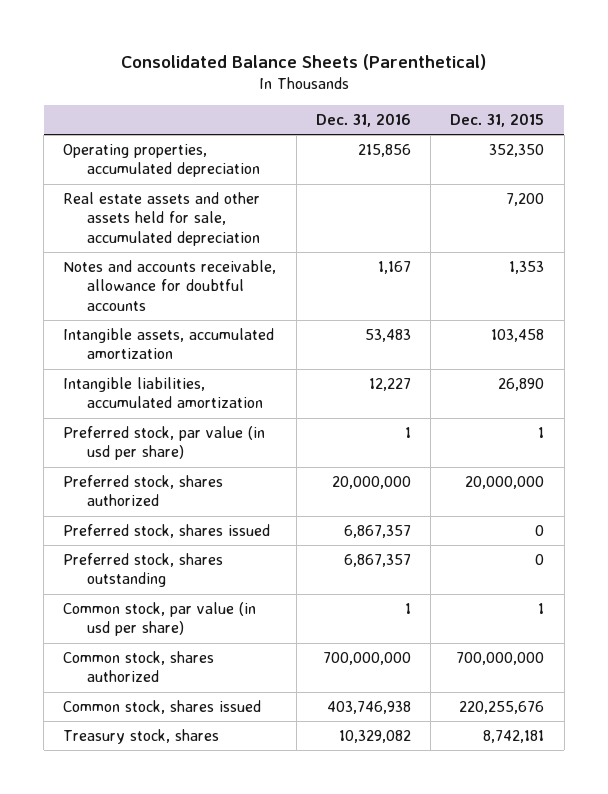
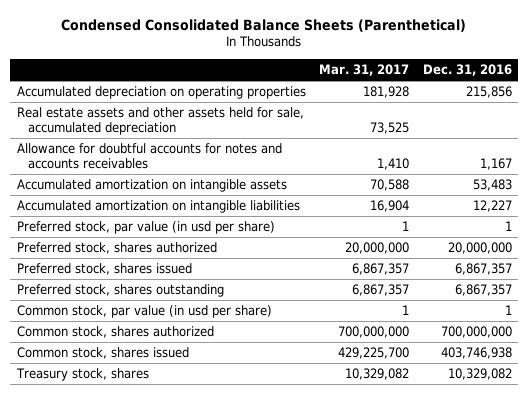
- Consolidated Balance Sheets (Parenthetical)
+ Condensed Consolidated Balance Sheets (Parenthetical)
- | Dec. 31, 2016 | Dec. 31, 2015
+ | Mar. 31, 2017 | Dec. 31, 2016
- Operating properties, accumulated depreciation | 215,856 | 352,350
+ Accumulated depreciation on operating properties | 181,928 | 215,856
- Notes and accounts receivable, allowance for doubtful accounts | 1,167 | 1,353
- Intangible assets, accumulated amortization | 53,483 | 103,458
- Intangible liabilities, accumulated amortization | 12,227 | 26,890
+ Allowance for doubtful accounts for notes and accounts receivables | 1,410 | 1,167
+ Accumulated amortization on intangible assets | 70,588 | 53,483
+ Accumulated amortization on intangible liabilities | 16,904 | 12,227

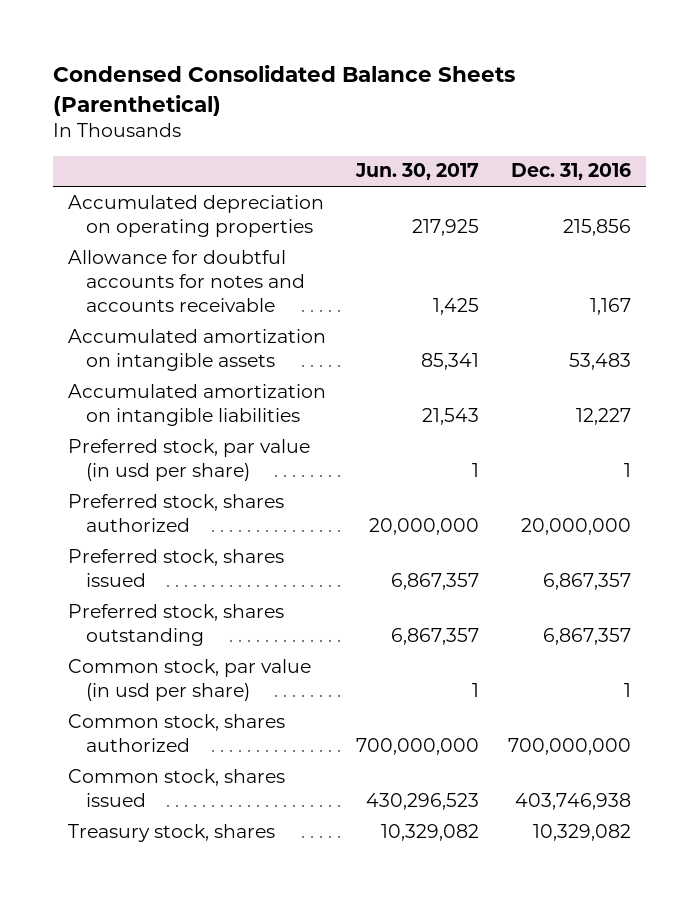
- | Mar. 31, 2017 | Dec. 31, 2016
+ | Jun. 30, 2017 | Dec. 31, 2016
- Real estate assets and other assets held for sale, accumulated depreciation | 73,525 |
- Allowance for doubtful accounts for notes and accounts receivables | 1,410 | 1,167
+ Allowance for doubtful accounts for notes and accounts receivable | 1,425 | 1,167

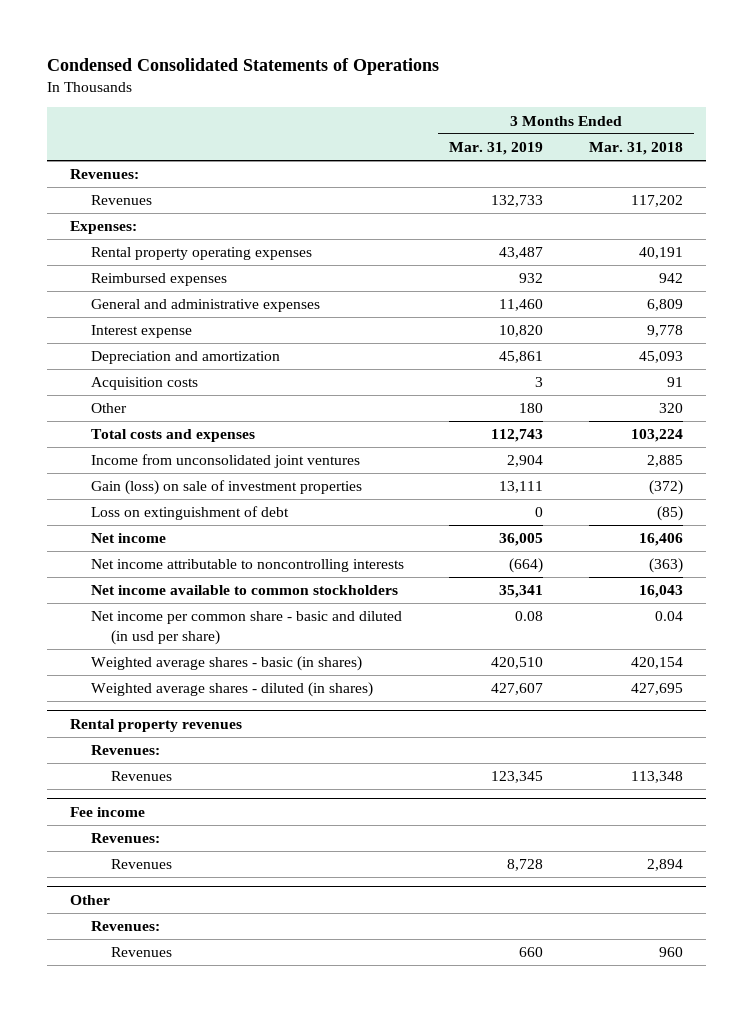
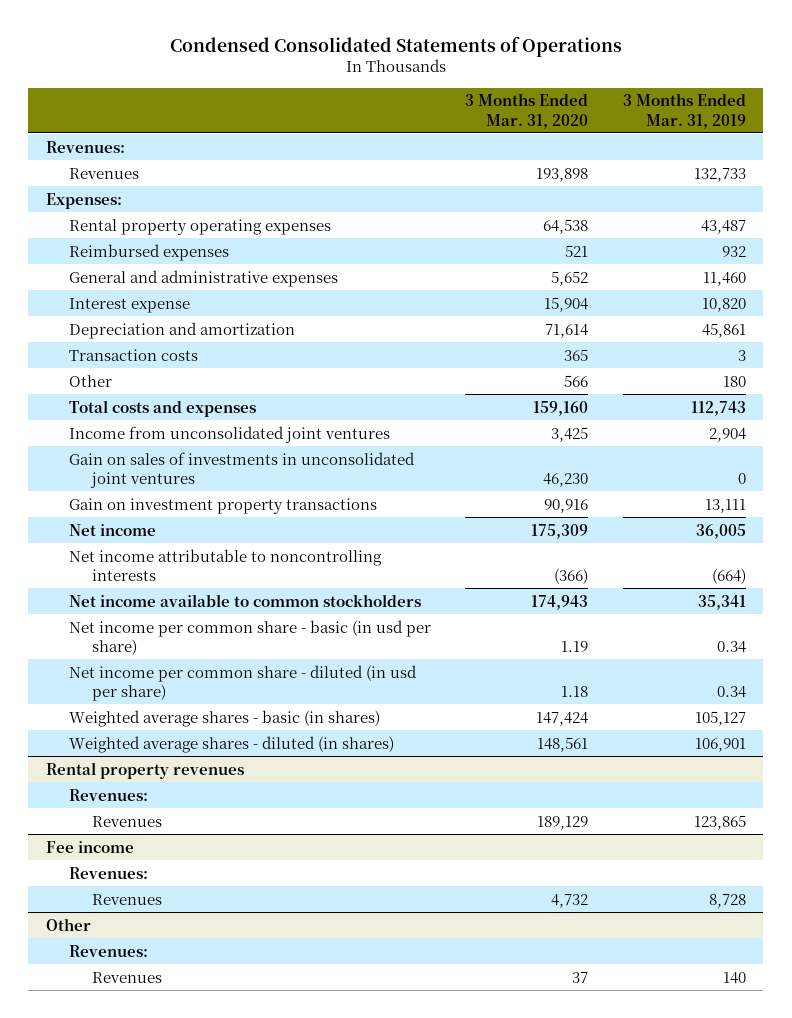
- | 3 Months Ended Mar. 31, 2019 | 3 Months Ended Mar. 31, 2018
+ | 3 Months Ended Mar. 31, 2020 | 3 Months Ended Mar. 31, 2019
- Acquisition costs | 3 | 91
+ Transaction costs | 365 | 3
- Gain (loss) on sale of investment properties | 13,111 | (372)
- Loss on extinguishment of debt | 0 | (85)
+ Gain on sales of investments in unconsolidated joint ventures | 46,230 | 0
+ Gain on investment property transactions | 90,916 | 13,111
- Net income per common share - basic and diluted (in usd per share) | 0.08 | 0.04
- Weighted average shares - basic (in shares) | 420,510 | 420,154
- Weighted average shares - diluted (in shares) | 427,607 | 427,695
+ Net income per common share - basic (in usd per share) | 1.19 | 0.34
+ Net income per common share - diluted (in usd per share) | 1.18 | 0.34
+ Weighted average shares - basic (in shares) | 147,424 | 105,127
+ Weighted average shares - diluted (in shares) | 148,561 | 106,901
@ Rental property revenues
- Revenues | 123,345 | 113,348
+ Revenues | 189,129 | 123,865
@ Other
- Revenues | 660 | 960
+ Revenues | 37 | 140

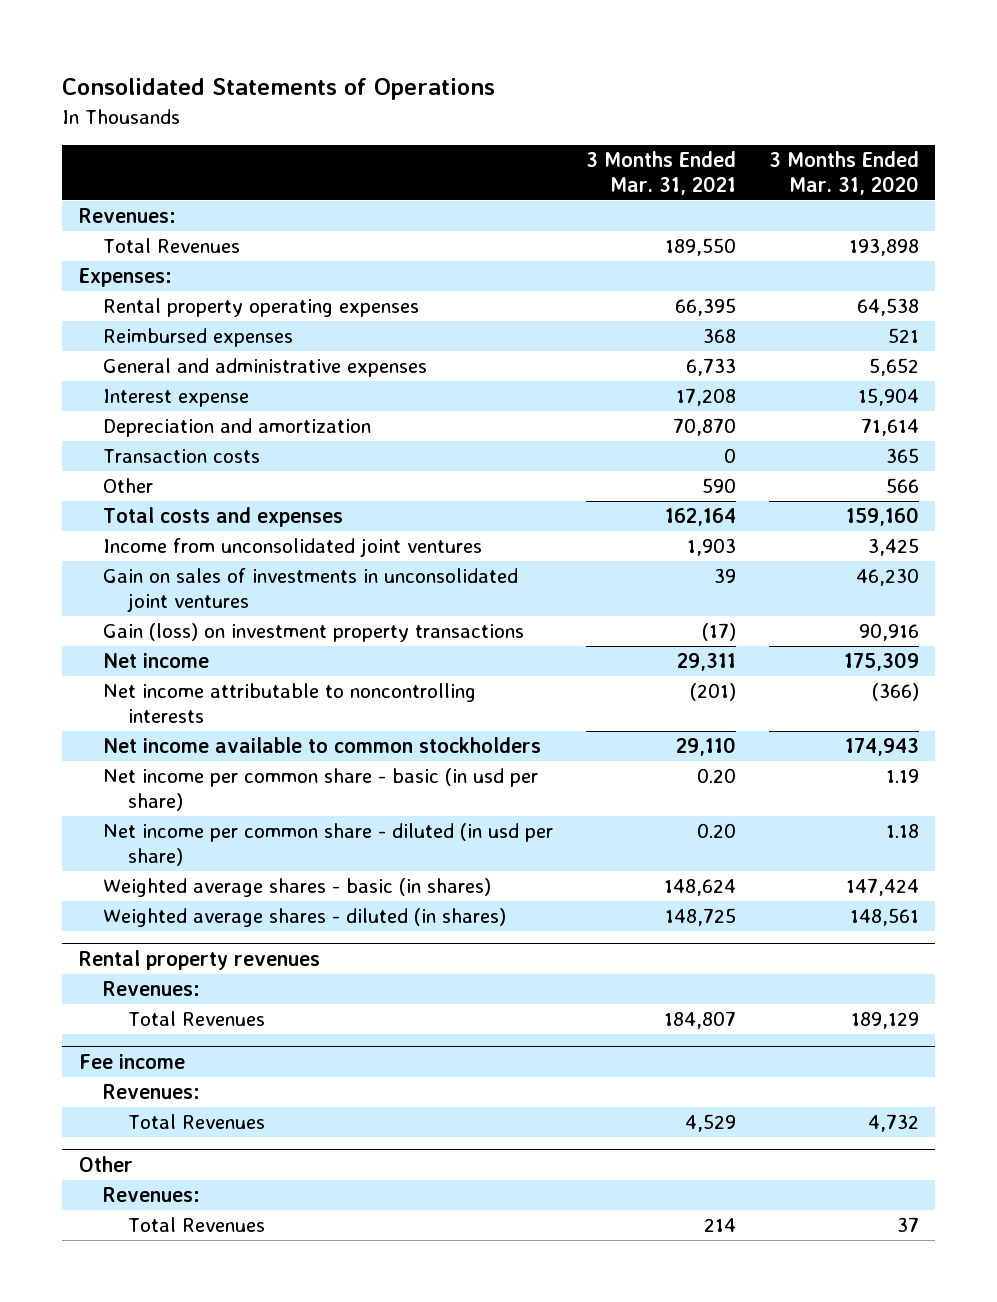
- Condensed Consolidated Statements of Operations
+ Consolidated Statements of Operations
- | 3 Months Ended Mar. 31, 2020 | 3 Months Ended Mar. 31, 2019
+ | 3 Months Ended Mar. 31, 2021 | 3 Months Ended Mar. 31, 2020
- Revenues | 193,898 | 132,733
+ Total Revenues | 189,550 | 193,898
- Gain on investment property transactions | 90,916 | 13,111
+ Gain (loss) on investment property transactions | (17) | 90,916
@ Rental property revenues
- Revenues | 189,129 | 123,865
+ Total Revenues | 184,807 | 189,129
@ Fee income
- Revenues | 4,732 | 8,728
+ Total Revenues | 4,529 | 4,732
@ Other
- Revenues | 37 | 140
+ Total Revenues | 214 | 37

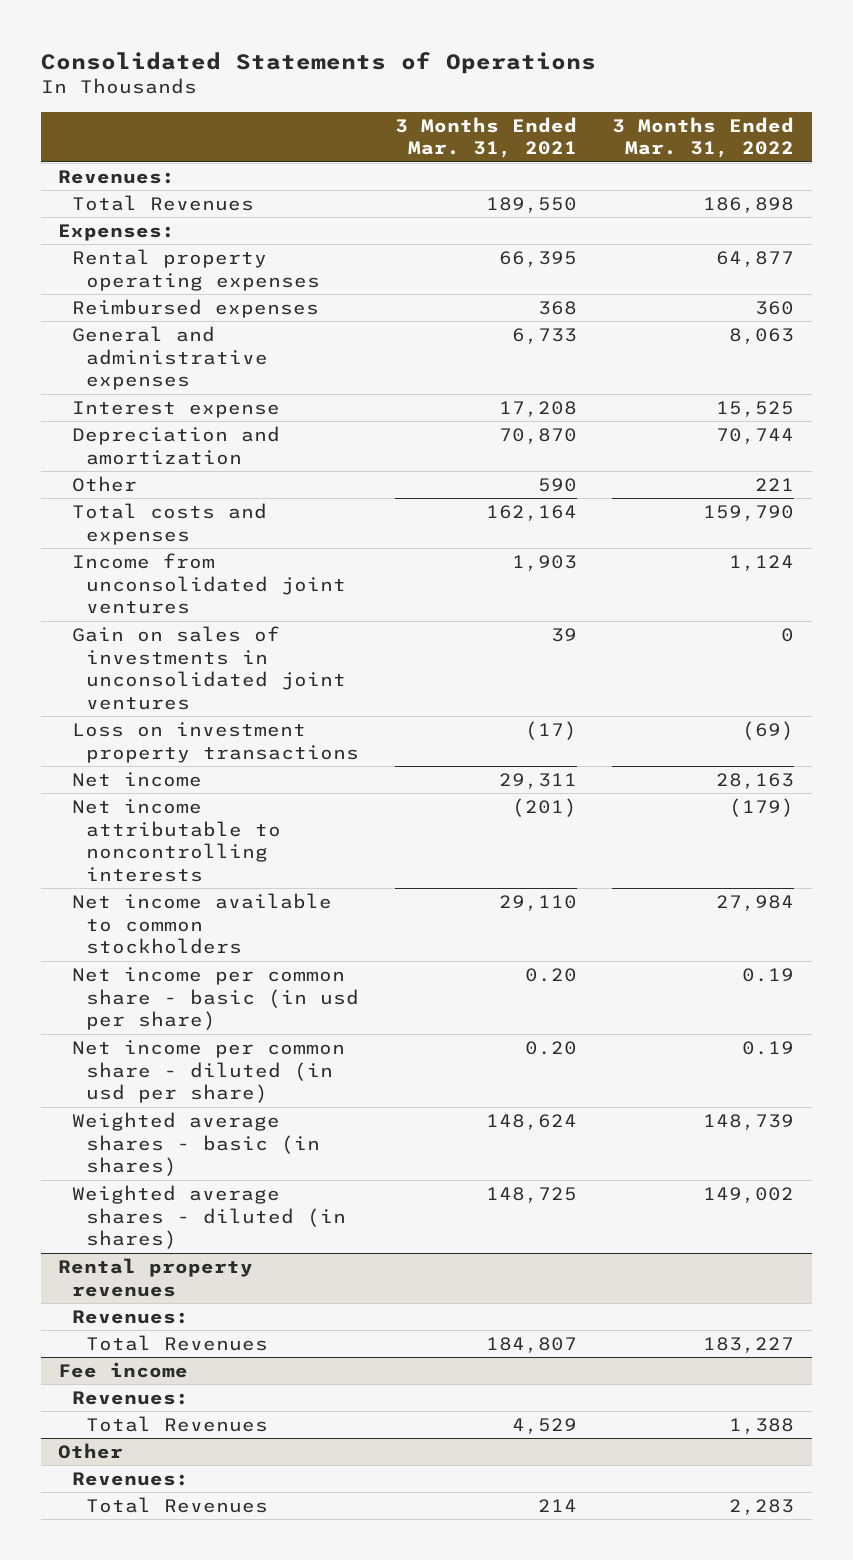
- | 3 Months Ended Mar. 31, 2021 | 3 Months Ended Mar. 31, 2020
+ | 3 Months Ended Mar. 31, 2021 | 3 Months Ended Mar. 31, 2022
- Transaction costs | 0 | 365
- Gain (loss) on investment property transactions | (17) | 90,916
+ Loss on investment property transactions | (17) | (69)

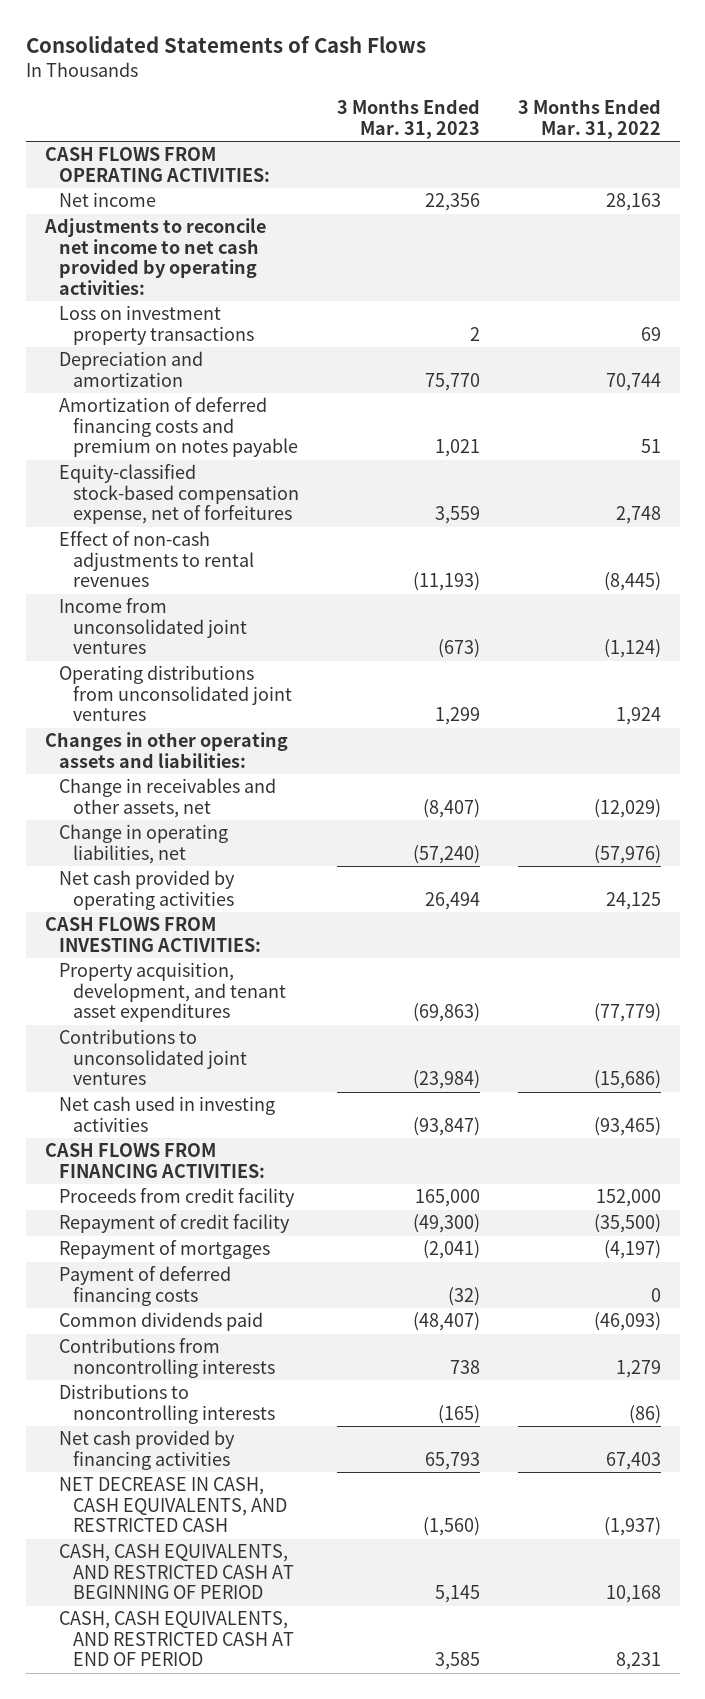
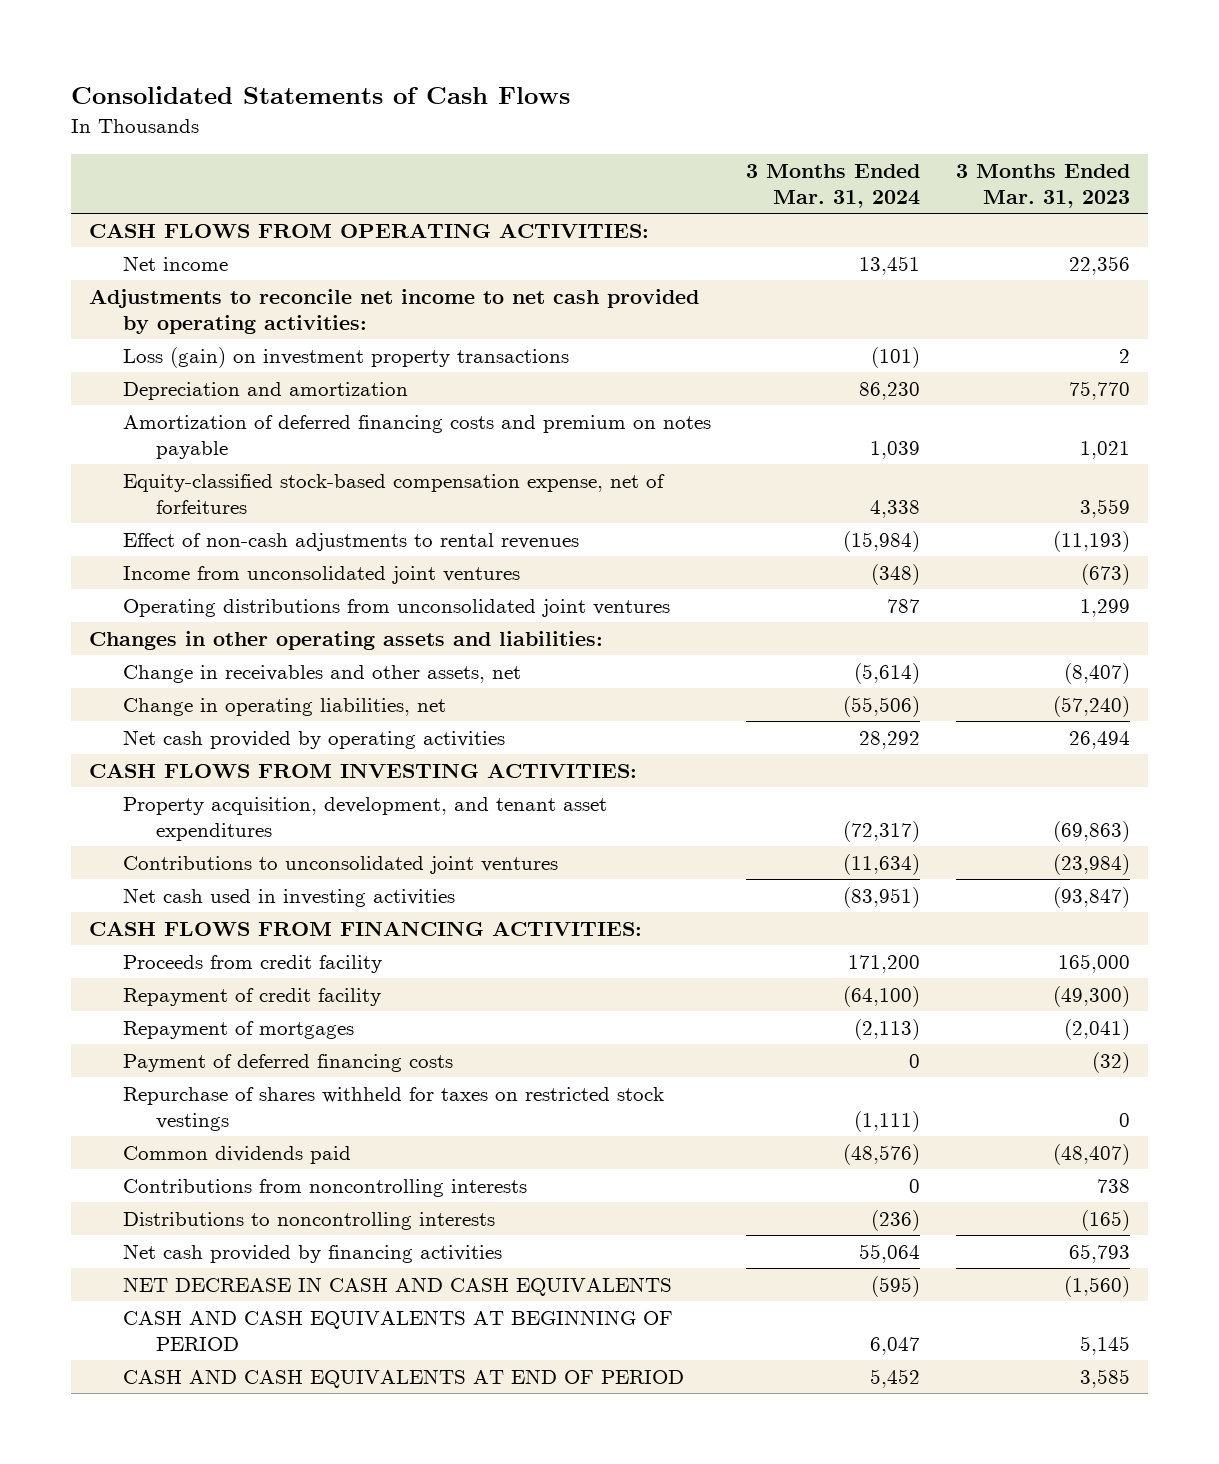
- | 3 Months Ended Mar. 31, 2023 | 3 Months Ended Mar. 31, 2022
+ | 3 Months Ended Mar. 31, 2024 | 3 Months Ended Mar. 31, 2023
- Loss on investment property transactions | 2 | 69
+ Loss (gain) on investment property transactions | (101) | 2
+ Repurchase of shares withheld for taxes on restricted stock vestings | (1,111) | 0
- NET DECREASE IN CASH, CASH EQUIVALENTS, AND RESTRICTED CASH | (1,560) | (1,937)
- CASH, CASH EQUIVALENTS, AND RESTRICTED CASH AT BEGINNING OF PERIOD | 5,145 | 10,168
- CASH, CASH EQUIVALENTS, AND RESTRICTED CASH AT END OF PERIOD | 3,585 | 8,231
+ NET DECREASE IN CASH AND CASH EQUIVALENTS | (595) | (1,560)
+ CASH AND CASH EQUIVALENTS AT BEGINNING OF PERIOD | 6,047 | 5,145
+ CASH AND CASH EQUIVALENTS AT END OF PERIOD | 5,452 | 3,585

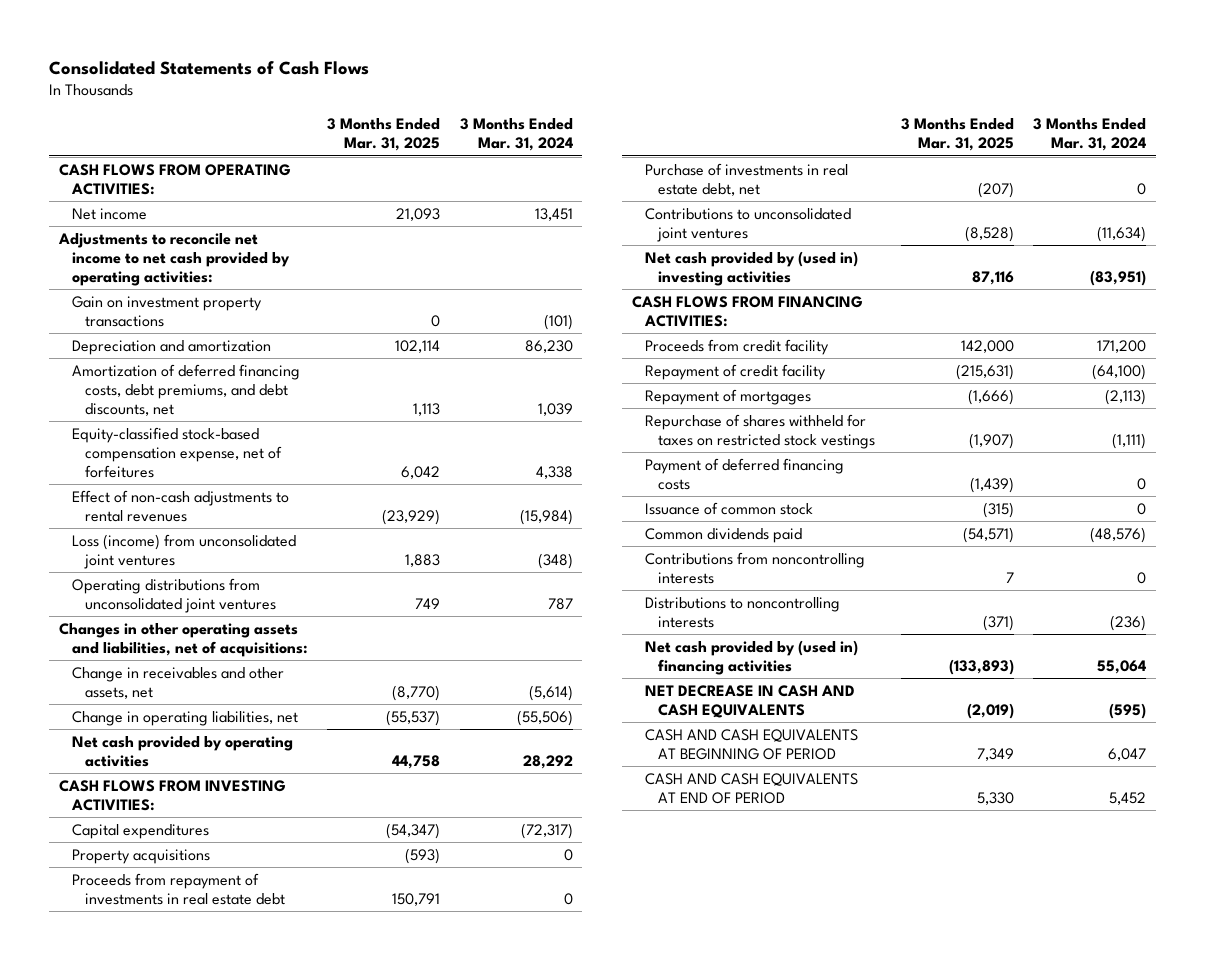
- | 3 Months Ended Mar. 31, 2024 | 3 Months Ended Mar. 31, 2023
+ | 3 Months Ended Mar. 31, 2025 | 3 Months Ended Mar. 31, 2024
- Loss (gain) on investment property transactions | (101) | 2
+ Gain on investment property transactions | 0 | (101)
- Amortization of deferred financing costs and premium on notes payable | 1,039 | 1,021
+ Amortization of deferred financing costs, debt premiums, and debt discounts, net | 1,113 | 1,039
- Income from unconsolidated joint ventures | (348) | (673)
+ Loss (income) from unconsolidated joint ventures | 1,883 | (348)
- Changes in other operating assets and liabilities:
+ Changes in other operating assets and liabilities, net of acquisitions:
- Property acquisition, development, and tenant asset expenditures | (72,317) | (69,863)
+ Capital expenditures | (54,347) | (72,317)
+ Property acquisitions | (593) | 0
+ Proceeds from repayment of investments in real estate debt | 150,791 | 0
+ Purchase of investments in real estate debt, net | (207) | 0
- Net cash used in investing activities | (83,951) | (93,847)
+ Net cash provided by (used in) investing activities | 87,116 | (83,951)
moved down: Payment of deferred financing costs | (1,439) | 0
+ Issuance of common stock | (315) | 0
- Net cash provided by financing activities | 55,064 | 65,793
+ Net cash provided by (used in) financing activities | (133,893) | 55,064

